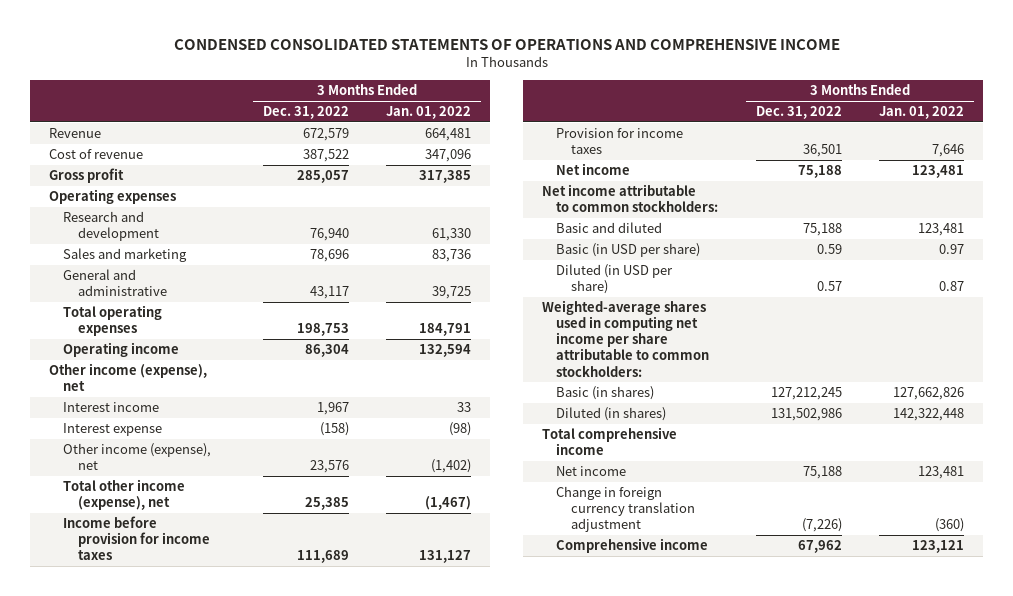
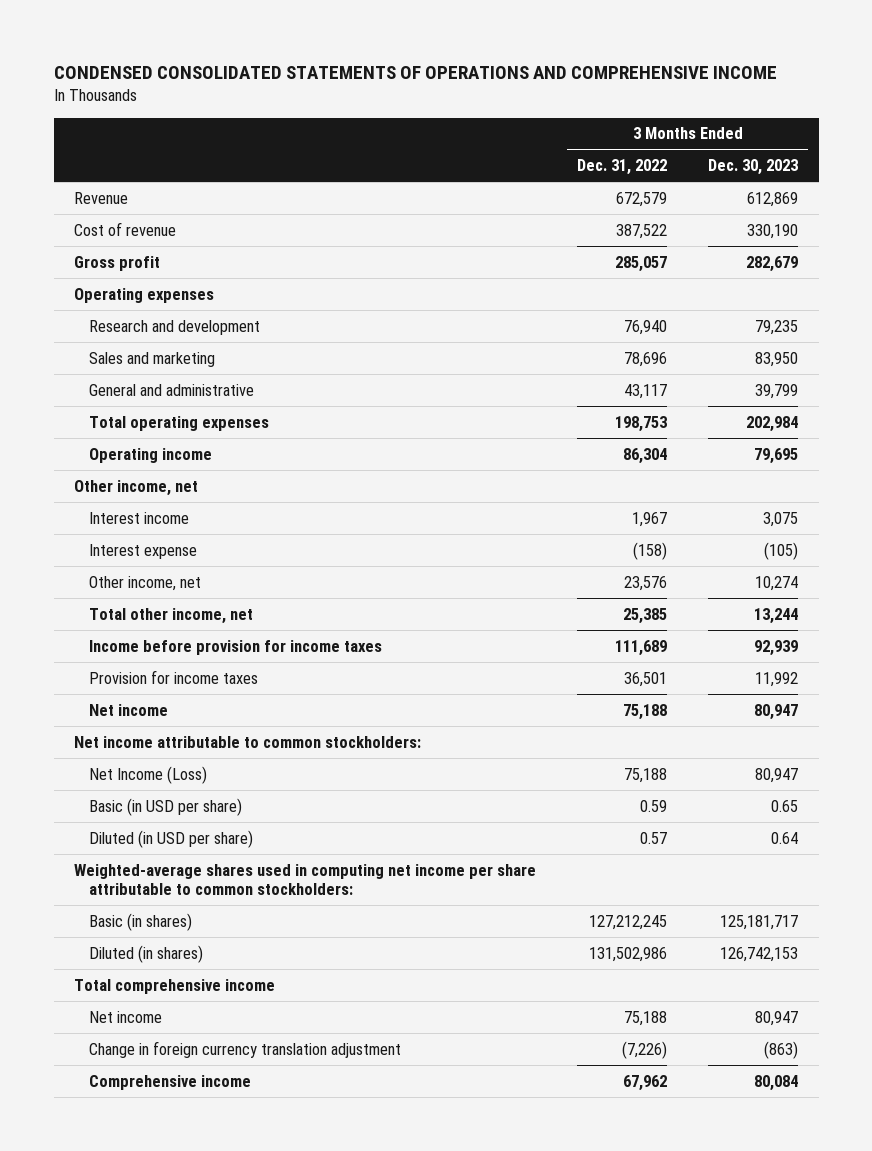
- | 3 Months Ended Dec. 31, 2022 | 3 Months Ended Jan. 01, 2022
+ | 3 Months Ended Dec. 31, 2022 | 3 Months Ended Dec. 30, 2023
- Other income (expense), net
+ Other income, net
- Other income (expense), net | 23,576 | (1,402)
- Total other income (expense), net | 25,385 | (1,467)
+ Other income, net | 23,576 | 10,274
+ Total other income, net | 25,385 | 13,244
- Basic and diluted | 75,188 | 123,481
+ Net Income (Loss) | 75,188 | 80,947

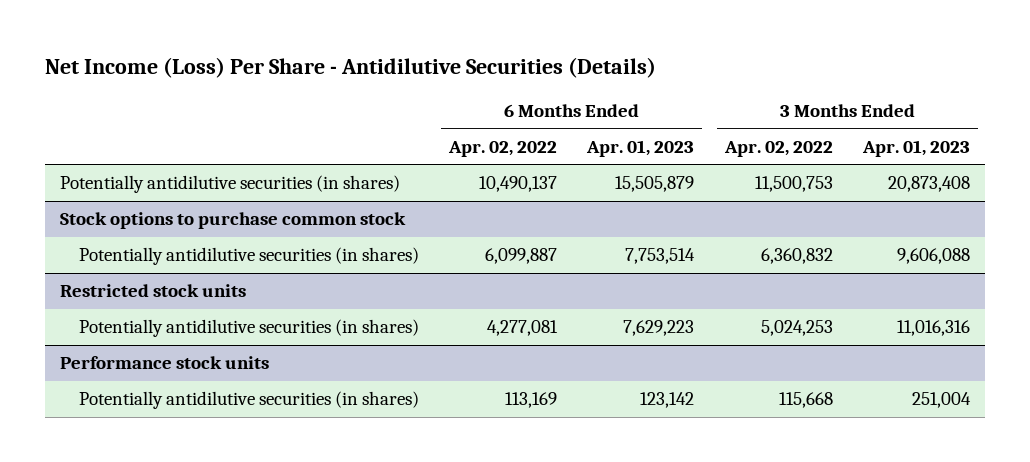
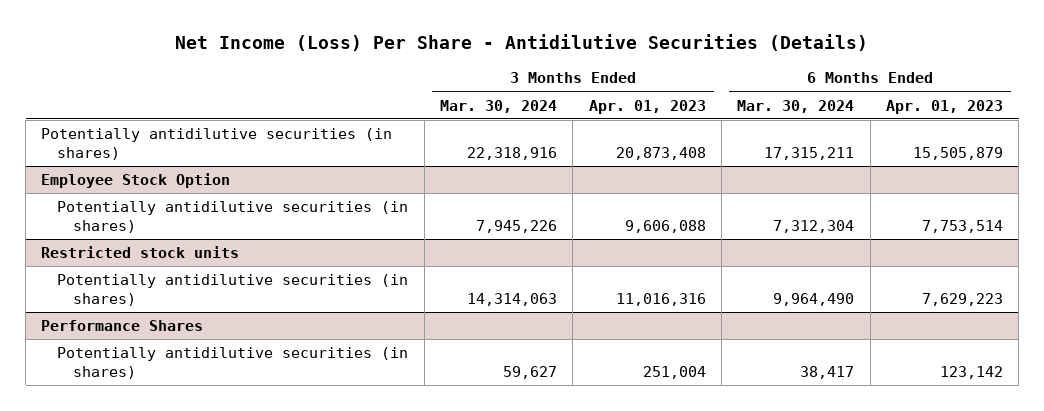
- | 6 Months Ended Apr. 02, 2022 | 6 Months Ended Apr. 01, 2023 | 3 Months Ended Apr. 02, 2022 | 3 Months Ended Apr. 01, 2023
+ | 3 Months Ended Mar. 30, 2024 | 3 Months Ended Apr. 01, 2023 | 6 Months Ended Mar. 30, 2024 | 6 Months Ended Apr. 01, 2023
- Stock options to purchase common stock
+ Employee Stock Option
- Performance stock units
+ Performance Shares

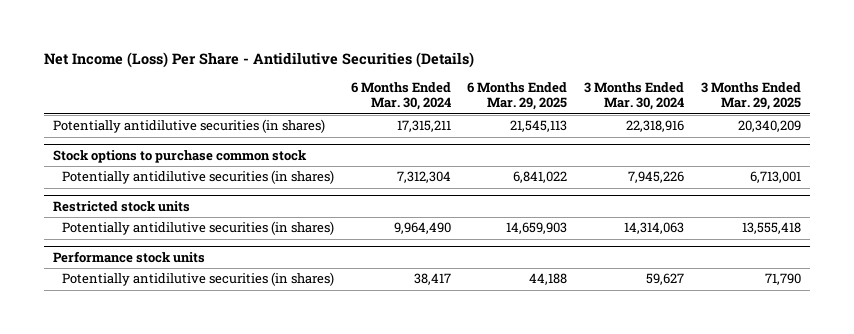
- | 3 Months Ended Mar. 30, 2024 | 3 Months Ended Apr. 01, 2023 | 6 Months Ended Mar. 30, 2024 | 6 Months Ended Apr. 01, 2023
+ | 6 Months Ended Mar. 30, 2024 | 6 Months Ended Mar. 29, 2025 | 3 Months Ended Mar. 30, 2024 | 3 Months Ended Mar. 29, 2025
- Employee Stock Option
+ Stock options to purchase common stock
- Performance Shares
+ Performance stock units

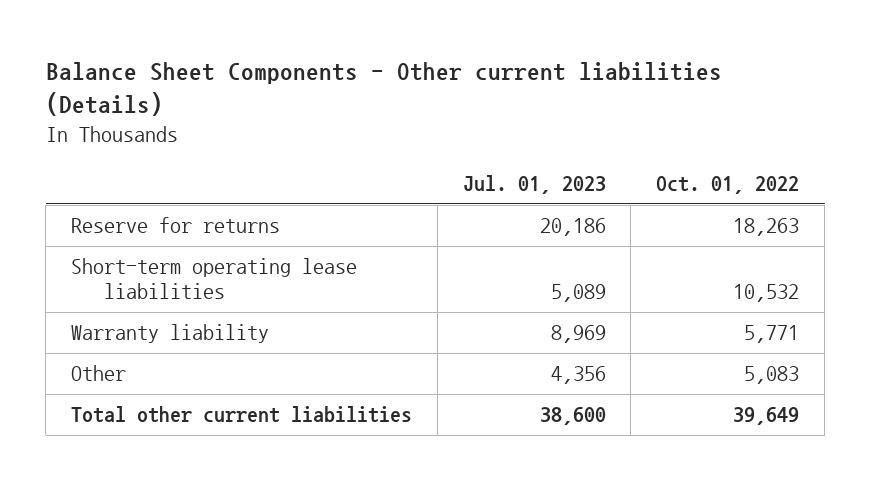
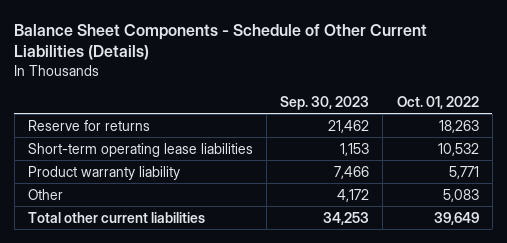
- Balance Sheet Components - Other current liabilities (Details)
+ Balance Sheet Components - Schedule of Other Current Liabilities (Details)
- | Jul. 01, 2023 | Oct. 01, 2022
+ | Sep. 30, 2023 | Oct. 01, 2022
- Warranty liability | 8,969 | 5,771
+ Product warranty liability | 7,466 | 5,771

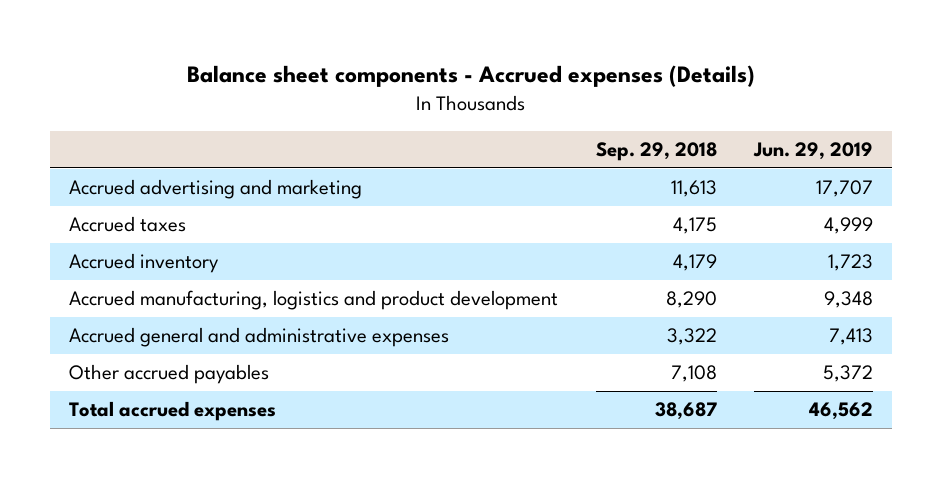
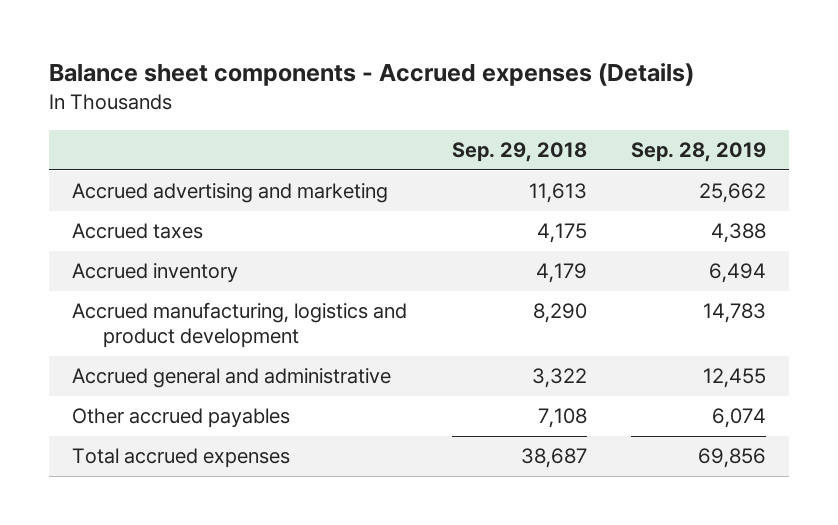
- | Sep. 29, 2018 | Jun. 29, 2019
+ | Sep. 29, 2018 | Sep. 28, 2019
- Accrued general and administrative expenses | 3,322 | 7,413
+ Accrued general and administrative | 3,322 | 12,455

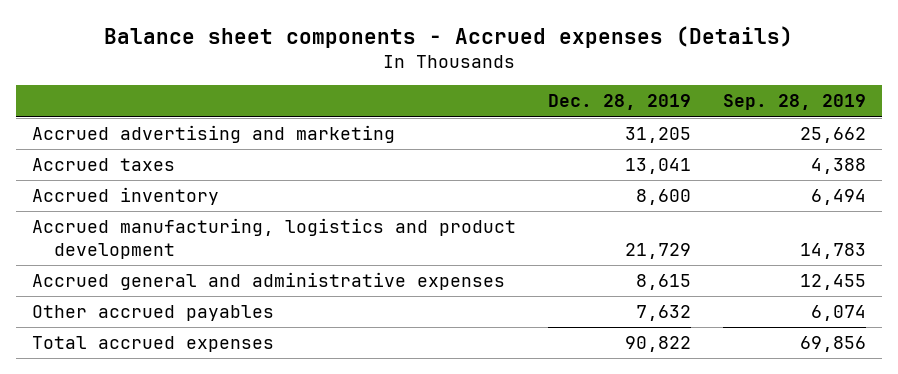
- | Sep. 29, 2018 | Sep. 28, 2019
+ | Dec. 28, 2019 | Sep. 28, 2019
- Accrued general and administrative | 3,322 | 12,455
+ Accrued general and administrative expenses | 8,615 | 12,455

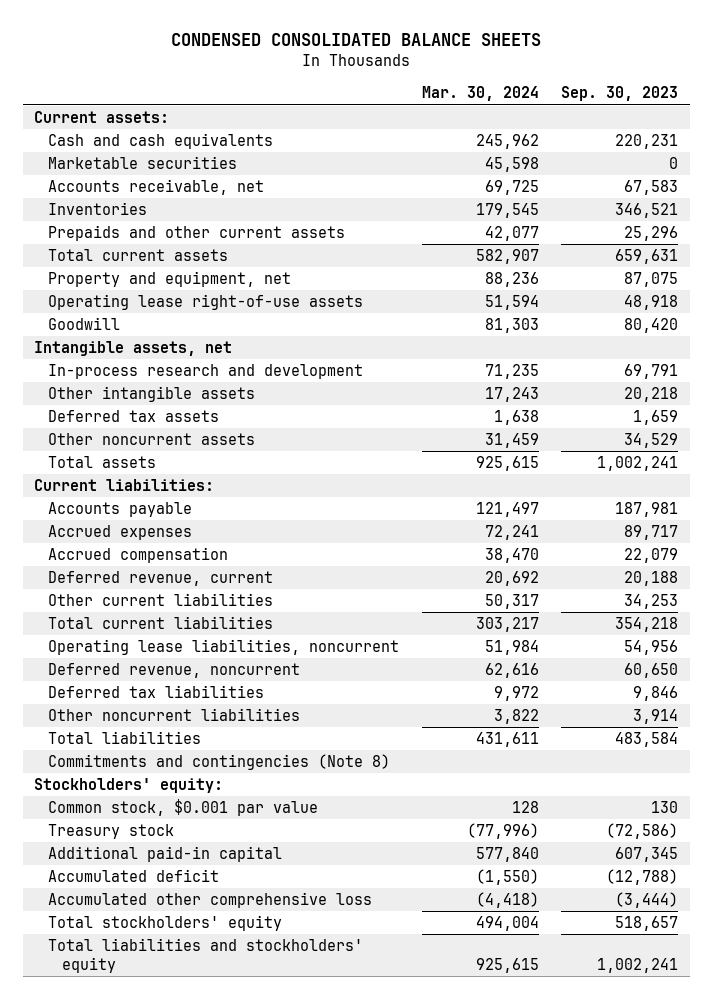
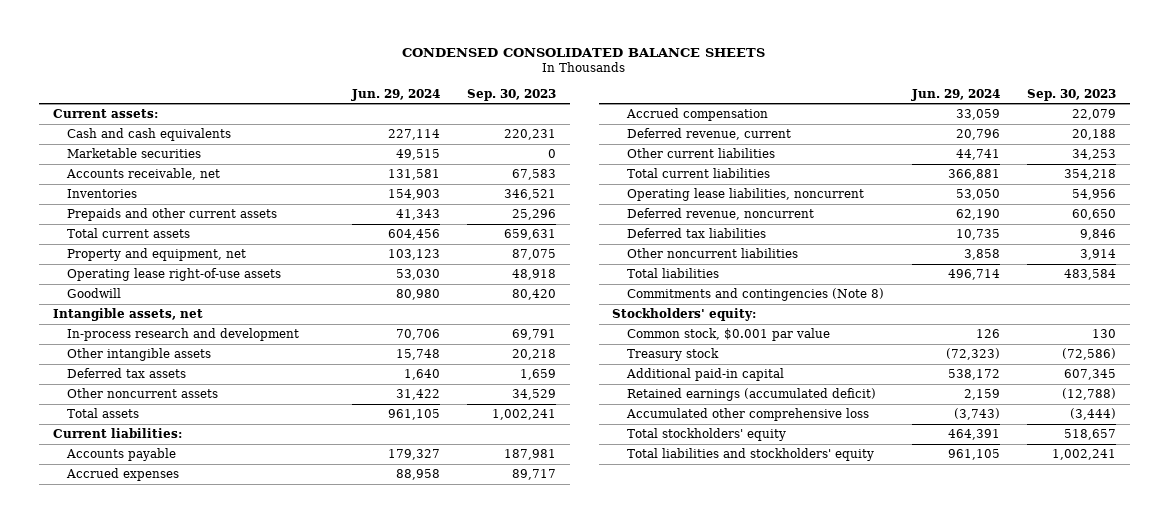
- | Mar. 30, 2024 | Sep. 30, 2023
+ | Jun. 29, 2024 | Sep. 30, 2023
- Accumulated deficit | (1,550) | (12,788)
+ Retained earnings (accumulated deficit) | 2,159 | (12,788)

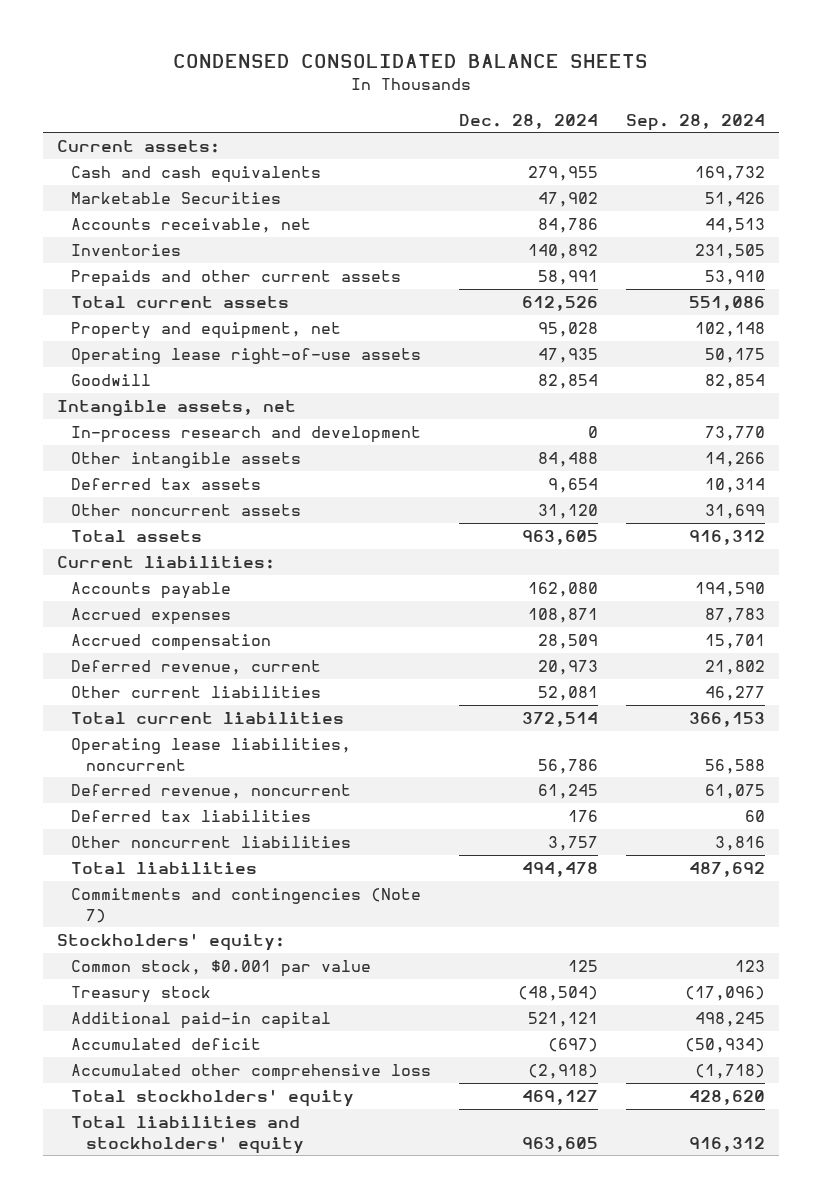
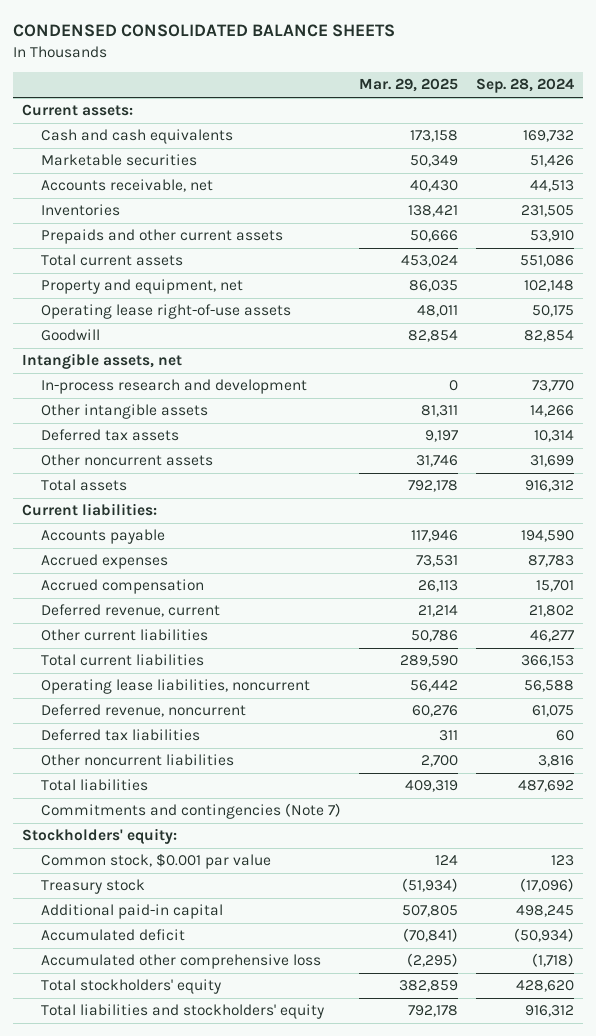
- | Dec. 28, 2024 | Sep. 28, 2024
+ | Mar. 29, 2025 | Sep. 28, 2024
- Marketable Securities | 47,902 | 51,426
+ Marketable securities | 50,349 | 51,426

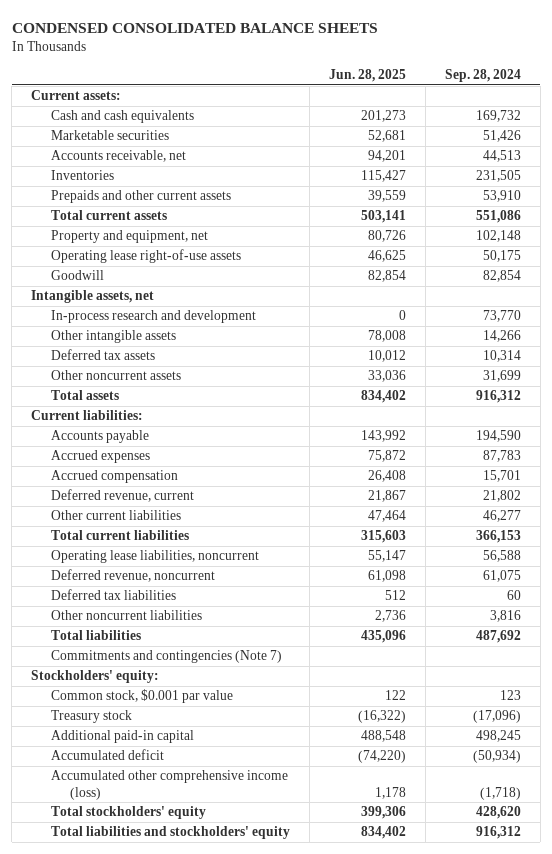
- | Mar. 29, 2025 | Sep. 28, 2024
+ | Jun. 28, 2025 | Sep. 28, 2024
- Accumulated other comprehensive loss | (2,295) | (1,718)
+ Accumulated other comprehensive income (loss) | 1,178 | (1,718)

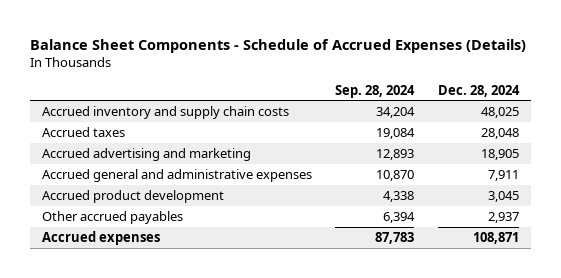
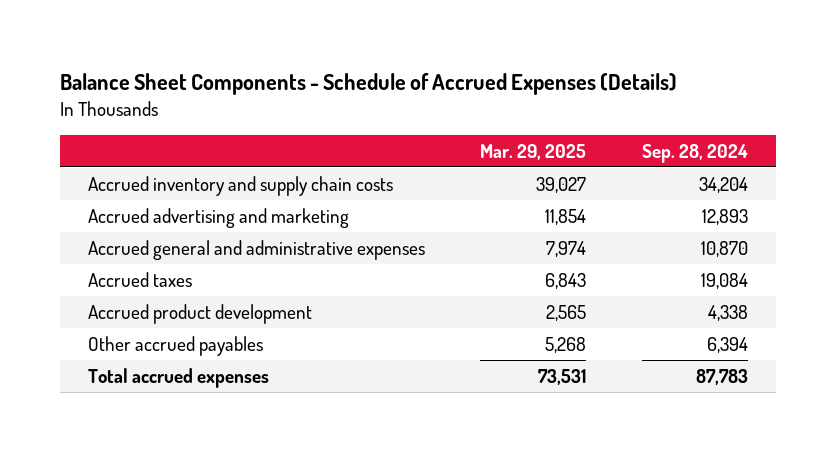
- | Sep. 28, 2024 | Dec. 28, 2024
+ | Mar. 29, 2025 | Sep. 28, 2024
moved down: Accrued taxes | 6,843 | 19,084
- Accrued expenses | 87,783 | 108,871
+ Total accrued expenses | 73,531 | 87,783

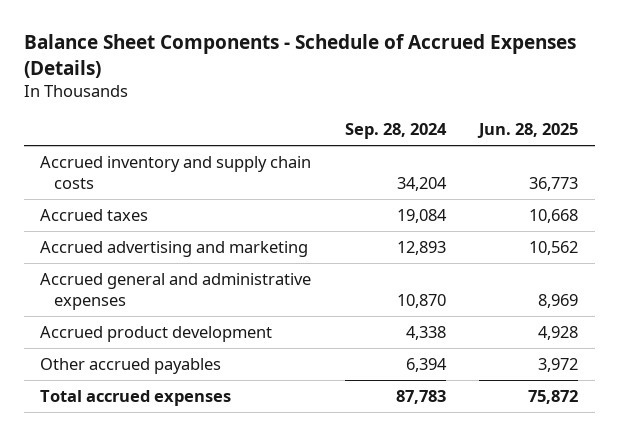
- | Mar. 29, 2025 | Sep. 28, 2024
+ | Sep. 28, 2024 | Jun. 28, 2025
moved up: Accrued taxes | 19,084 | 10,668

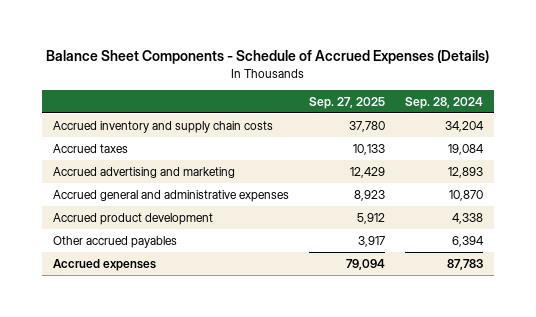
- | Sep. 28, 2024 | Jun. 28, 2025
+ | Sep. 27, 2025 | Sep. 28, 2024
- Total accrued expenses | 87,783 | 75,872
+ Accrued expenses | 79,094 | 87,783

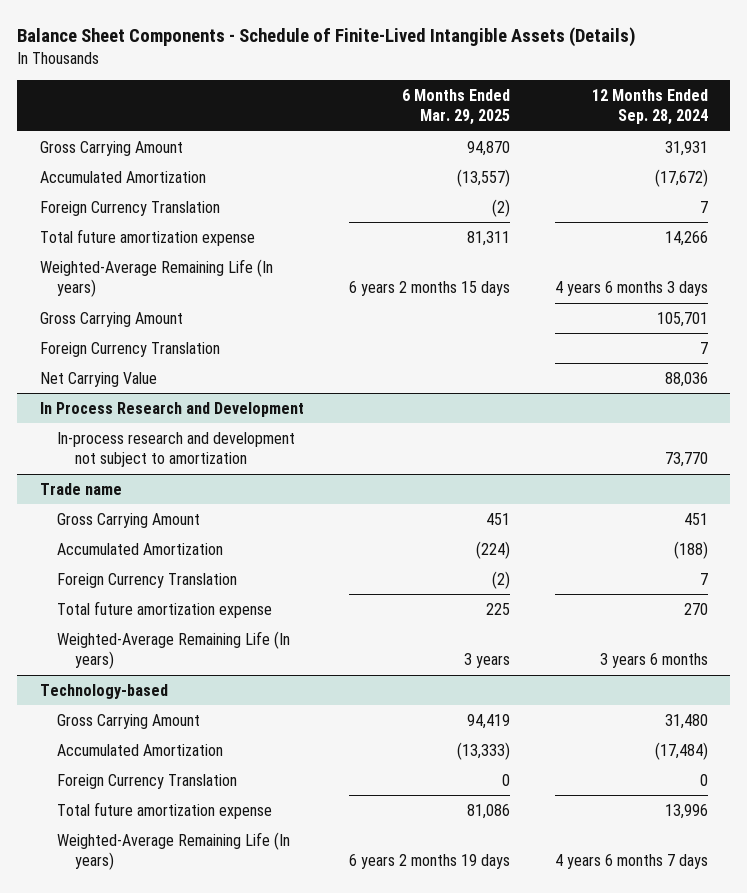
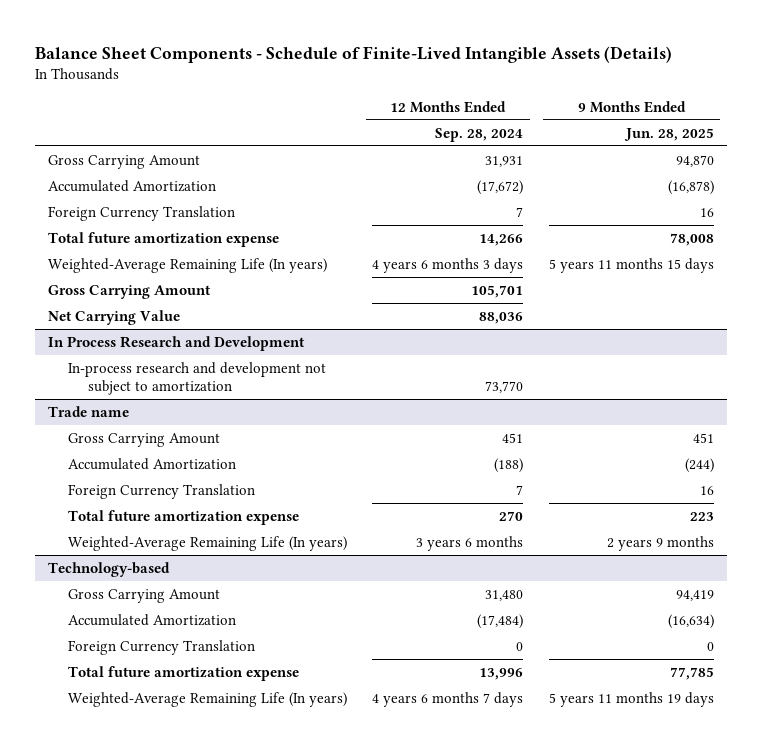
- | 6 Months Ended Mar. 29, 2025 | 12 Months Ended Sep. 28, 2024
+ | 12 Months Ended Sep. 28, 2024 | 9 Months Ended Jun. 28, 2025
- Foreign Currency Translation | | 7

